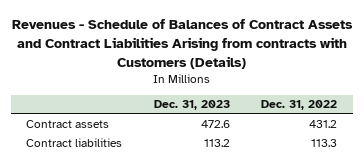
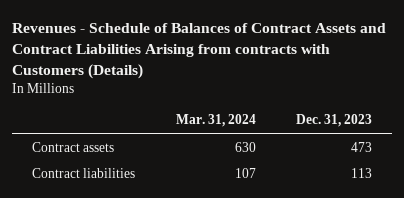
- | Dec. 31, 2023 | Dec. 31, 2022
+ | Mar. 31, 2024 | Dec. 31, 2023
- Contract assets | 472.6 | 431.2
- Contract liabilities | 113.2 | 113.3
+ Contract assets | 630 | 473
+ Contract liabilities | 107 | 113

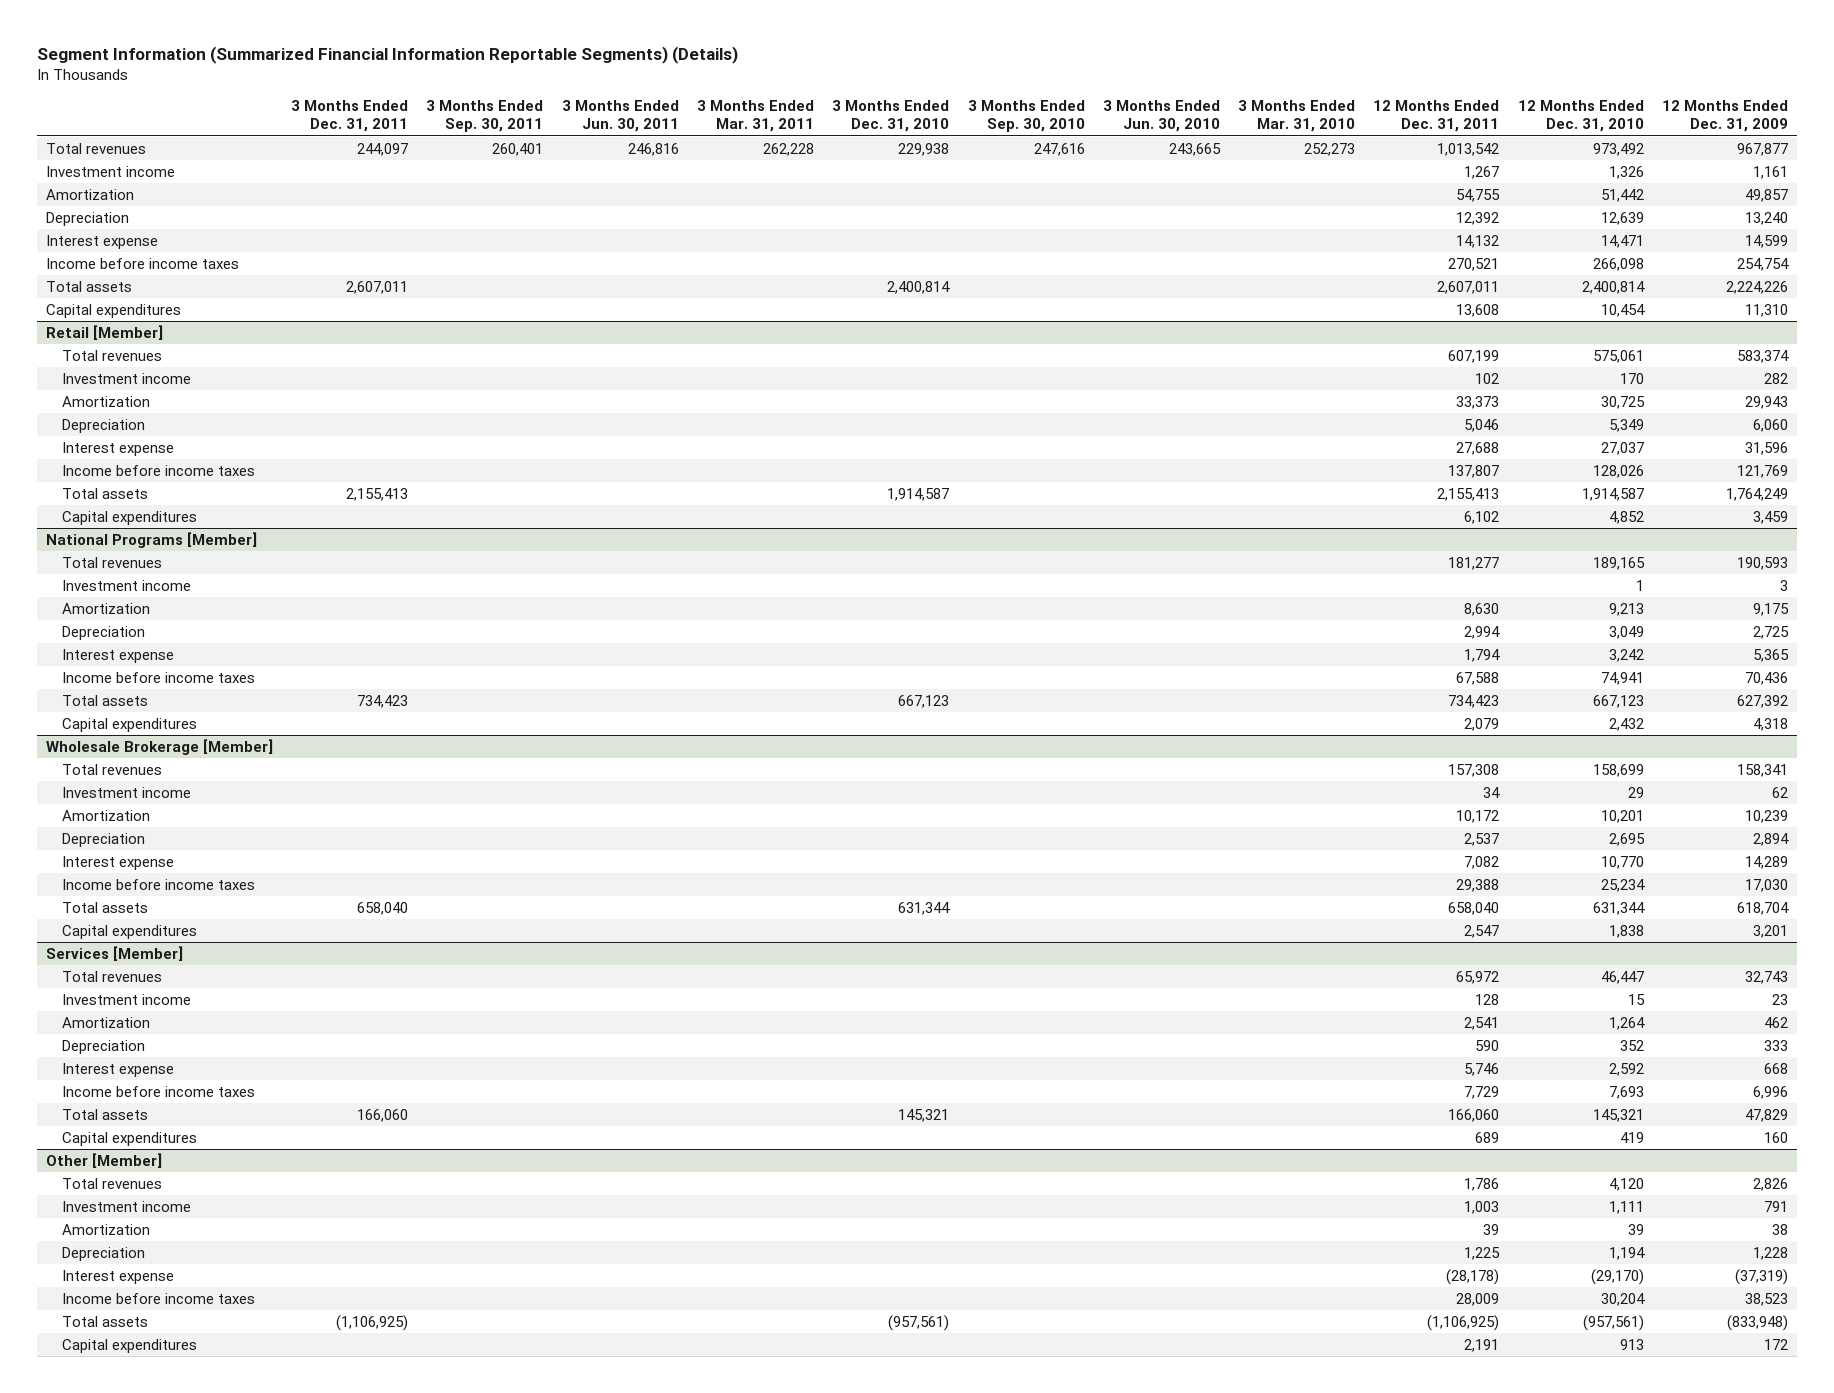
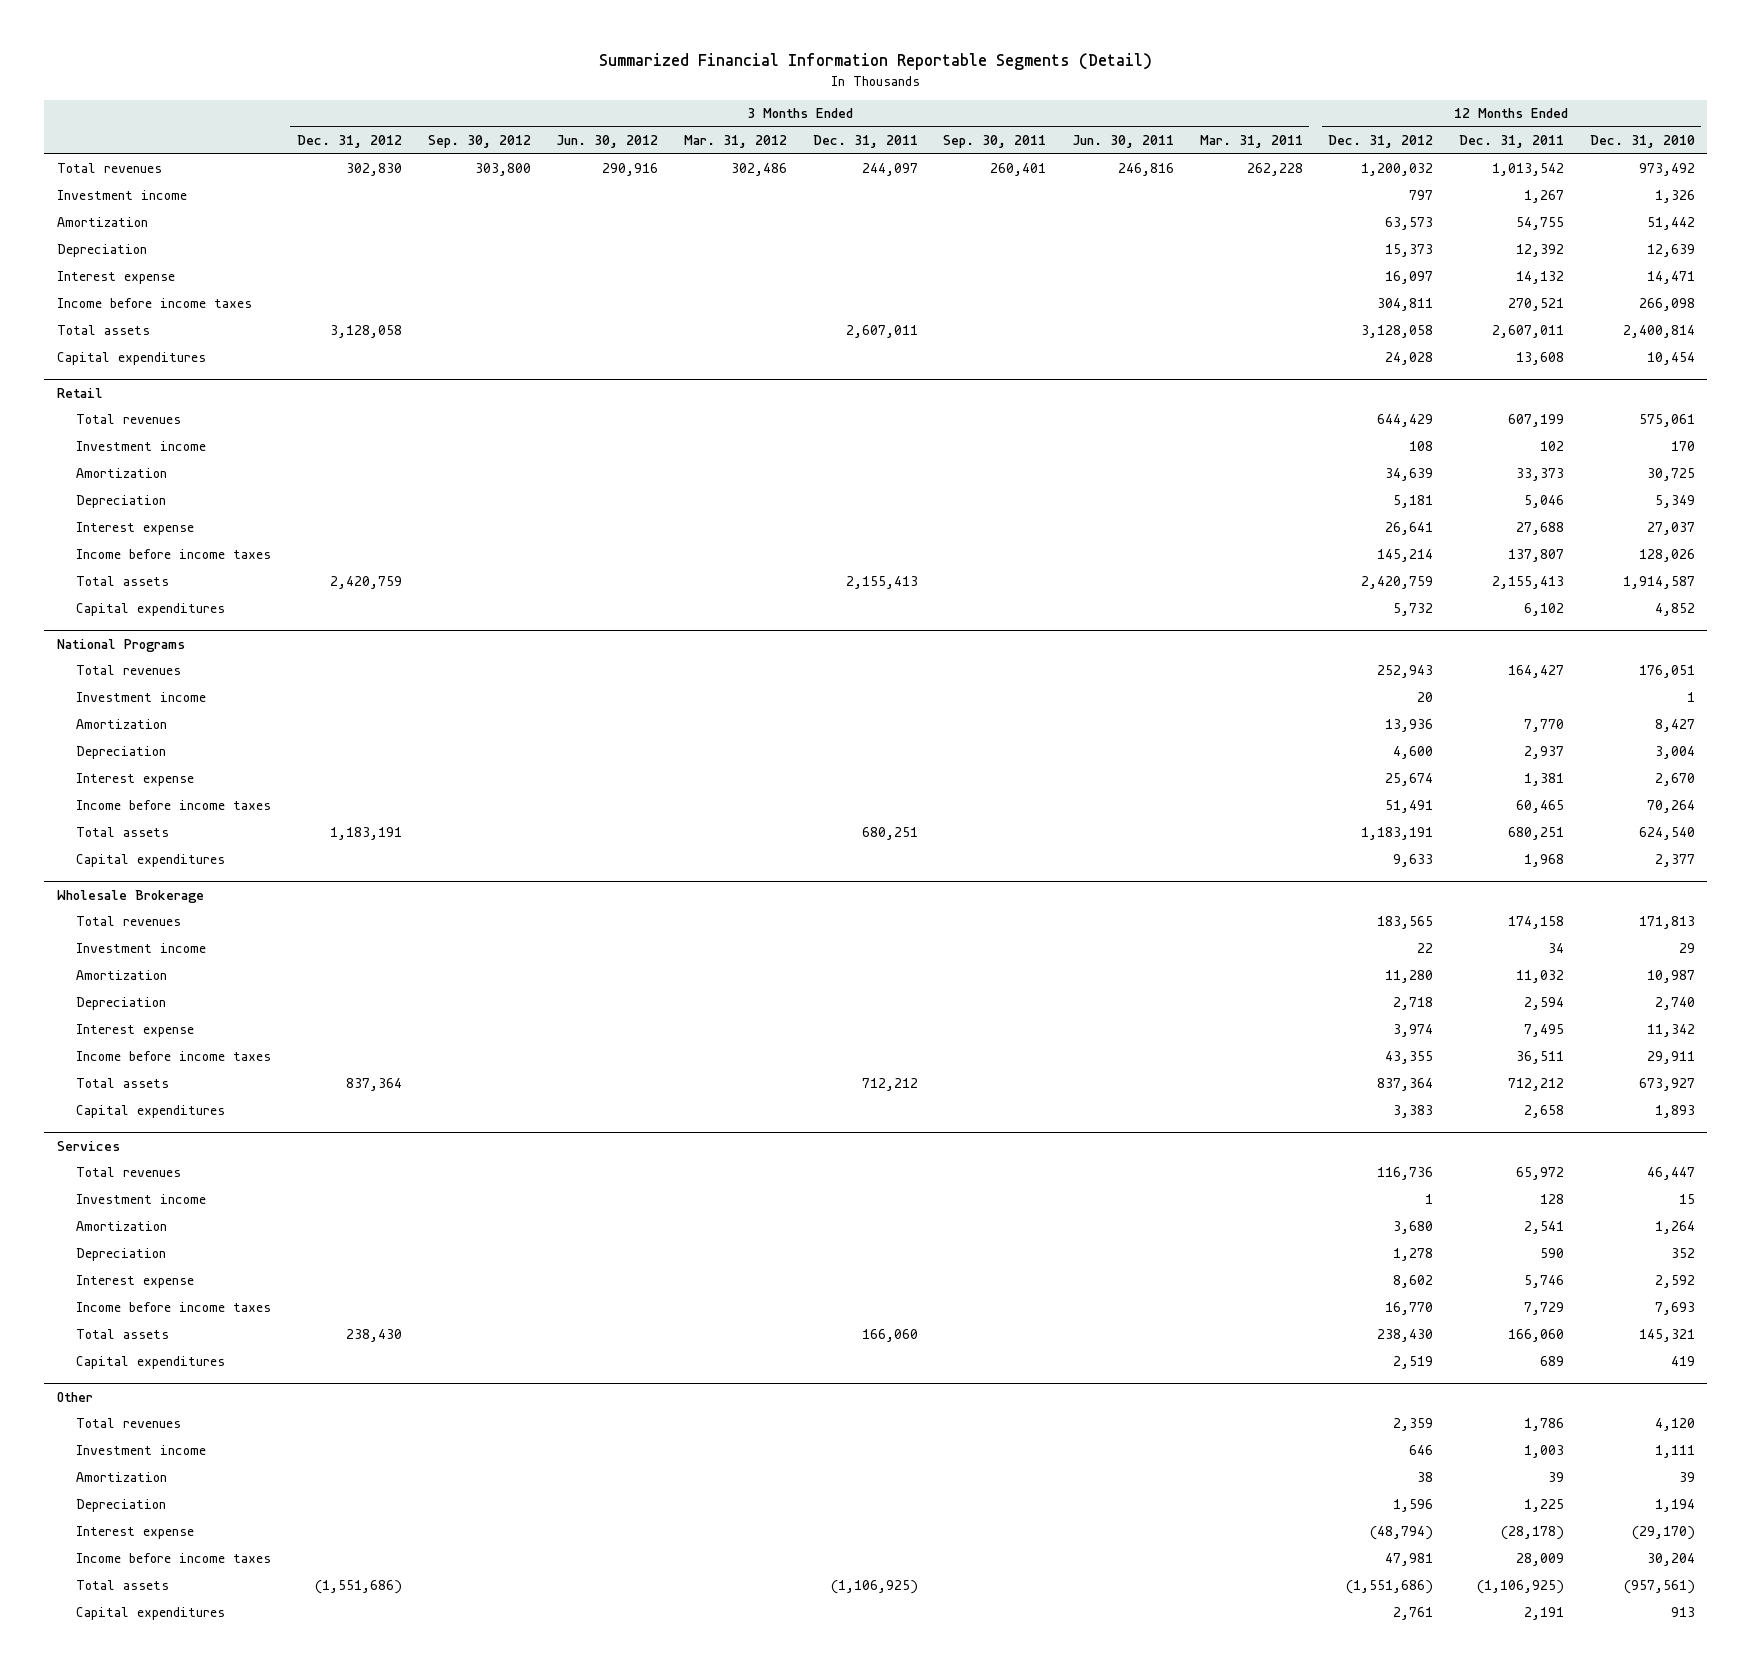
- Segment Information (Summarized Financial Information Reportable Segments) (Details)
+ Summarized Financial Information Reportable Segments (Detail)
- | 3 Months Ended Dec. 31, 2011 | 3 Months Ended Sep. 30, 2011 | 3 Months Ended Jun. 30, 2011 | 3 Months Ended Mar. 31, 2011 | 3 Months Ended Dec. 31, 2010 | 3 Months Ended Sep. 30, 2010 | 3 Months Ended Jun. 30, 2010 | 3 Months Ended Mar. 31, 2010 | 12 Months Ended Dec. 31, 2011 | 12 Months Ended Dec. 31, 2010 | 12 Months Ended Dec. 31, 2009
+ | 3 Months Ended Dec. 31, 2012 | 3 Months Ended Sep. 30, 2012 | 3 Months Ended Jun. 30, 2012 | 3 Months Ended Mar. 31, 2012 | 3 Months Ended Dec. 31, 2011 | 3 Months Ended Sep. 30, 2011 | 3 Months Ended Jun. 30, 2011 | 3 Months Ended Mar. 31, 2011 | 12 Months Ended Dec. 31, 2012 | 12 Months Ended Dec. 31, 2011 | 12 Months Ended Dec. 31, 2010
- Retail [Member]
+ Retail
- National Programs [Member]
- Total revenues | | | | | | | | | 181,277 | 189,165 | 190,593
+ National Programs
+ Total revenues | | | | | | | | | 252,943 | 164,427 | 176,051
- Amortization | | | | | | | | | 8,630 | 9,213 | 9,175
- Depreciation | | | | | | | | | 2,994 | 3,049 | 2,725
- Interest expense | | | | | | | | | 1,794 | 3,242 | 5,365
- Income before income taxes | | | | | | | | | 67,588 | 74,941 | 70,436
- Total assets | 734,423 | | | | 667,123 | | | | 734,423 | 667,123 | 627,392
- Capital expenditures | | | | | | | | | 2,079 | 2,432 | 4,318
- Wholesale Brokerage [Member]
- Total revenues | | | | | | | | | 157,308 | 158,699 | 158,341
+ Amortization | | | | | | | | | 13,936 | 7,770 | 8,427
+ Depreciation | | | | | | | | | 4,600 | 2,937 | 3,004
+ Interest expense | | | | | | | | | 25,674 | 1,381 | 2,670
+ Income before income taxes | | | | | | | | | 51,491 | 60,465 | 70,264
+ Total assets | 1,183,191 | | | | 680,251 | | | | 1,183,191 | 680,251 | 624,540
+ Capital expenditures | | | | | | | | | 9,633 | 1,968 | 2,377
+ Wholesale Brokerage
+ Total revenues | | | | | | | | | 183,565 | 174,158 | 171,813
- Amortization | | | | | | | | | 10,172 | 10,201 | 10,239
- Depreciation | | | | | | | | | 2,537 | 2,695 | 2,894
- Interest expense | | | | | | | | | 7,082 | 10,770 | 14,289
- Income before income taxes | | | | | | | | | 29,388 | 25,234 | 17,030
- Total assets | 658,040 | | | | 631,344 | | | | 658,040 | 631,344 | 618,704
- Capital expenditures | | | | | | | | | 2,547 | 1,838 | 3,201
- Services [Member]
+ Amortization | | | | | | | | | 11,280 | 11,032 | 10,987
+ Depreciation | | | | | | | | | 2,718 | 2,594 | 2,740
+ Interest expense | | | | | | | | | 3,974 | 7,495 | 11,342
+ Income before income taxes | | | | | | | | | 43,355 | 36,511 | 29,911
+ Total assets | 837,364 | | | | 712,212 | | | | 837,364 | 712,212 | 673,927
+ Capital expenditures | | | | | | | | | 3,383 | 2,658 | 1,893
+ Services
- Other [Member]
+ Other

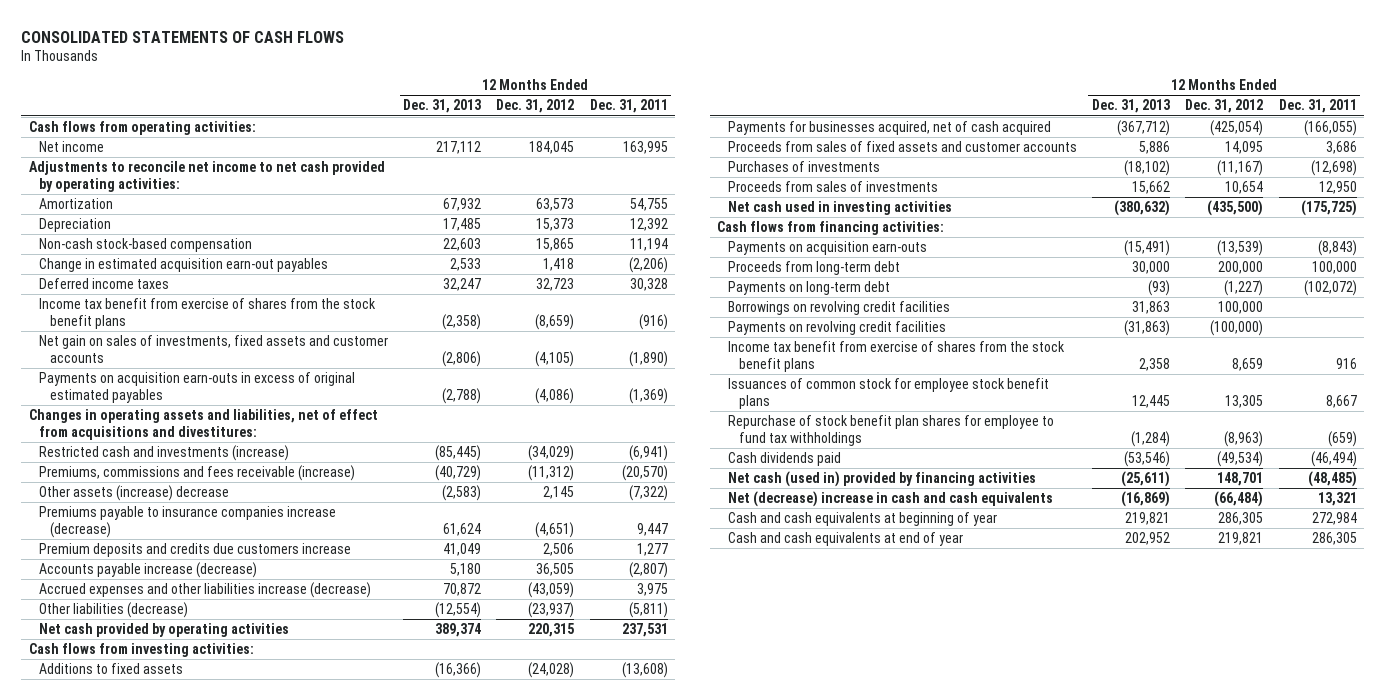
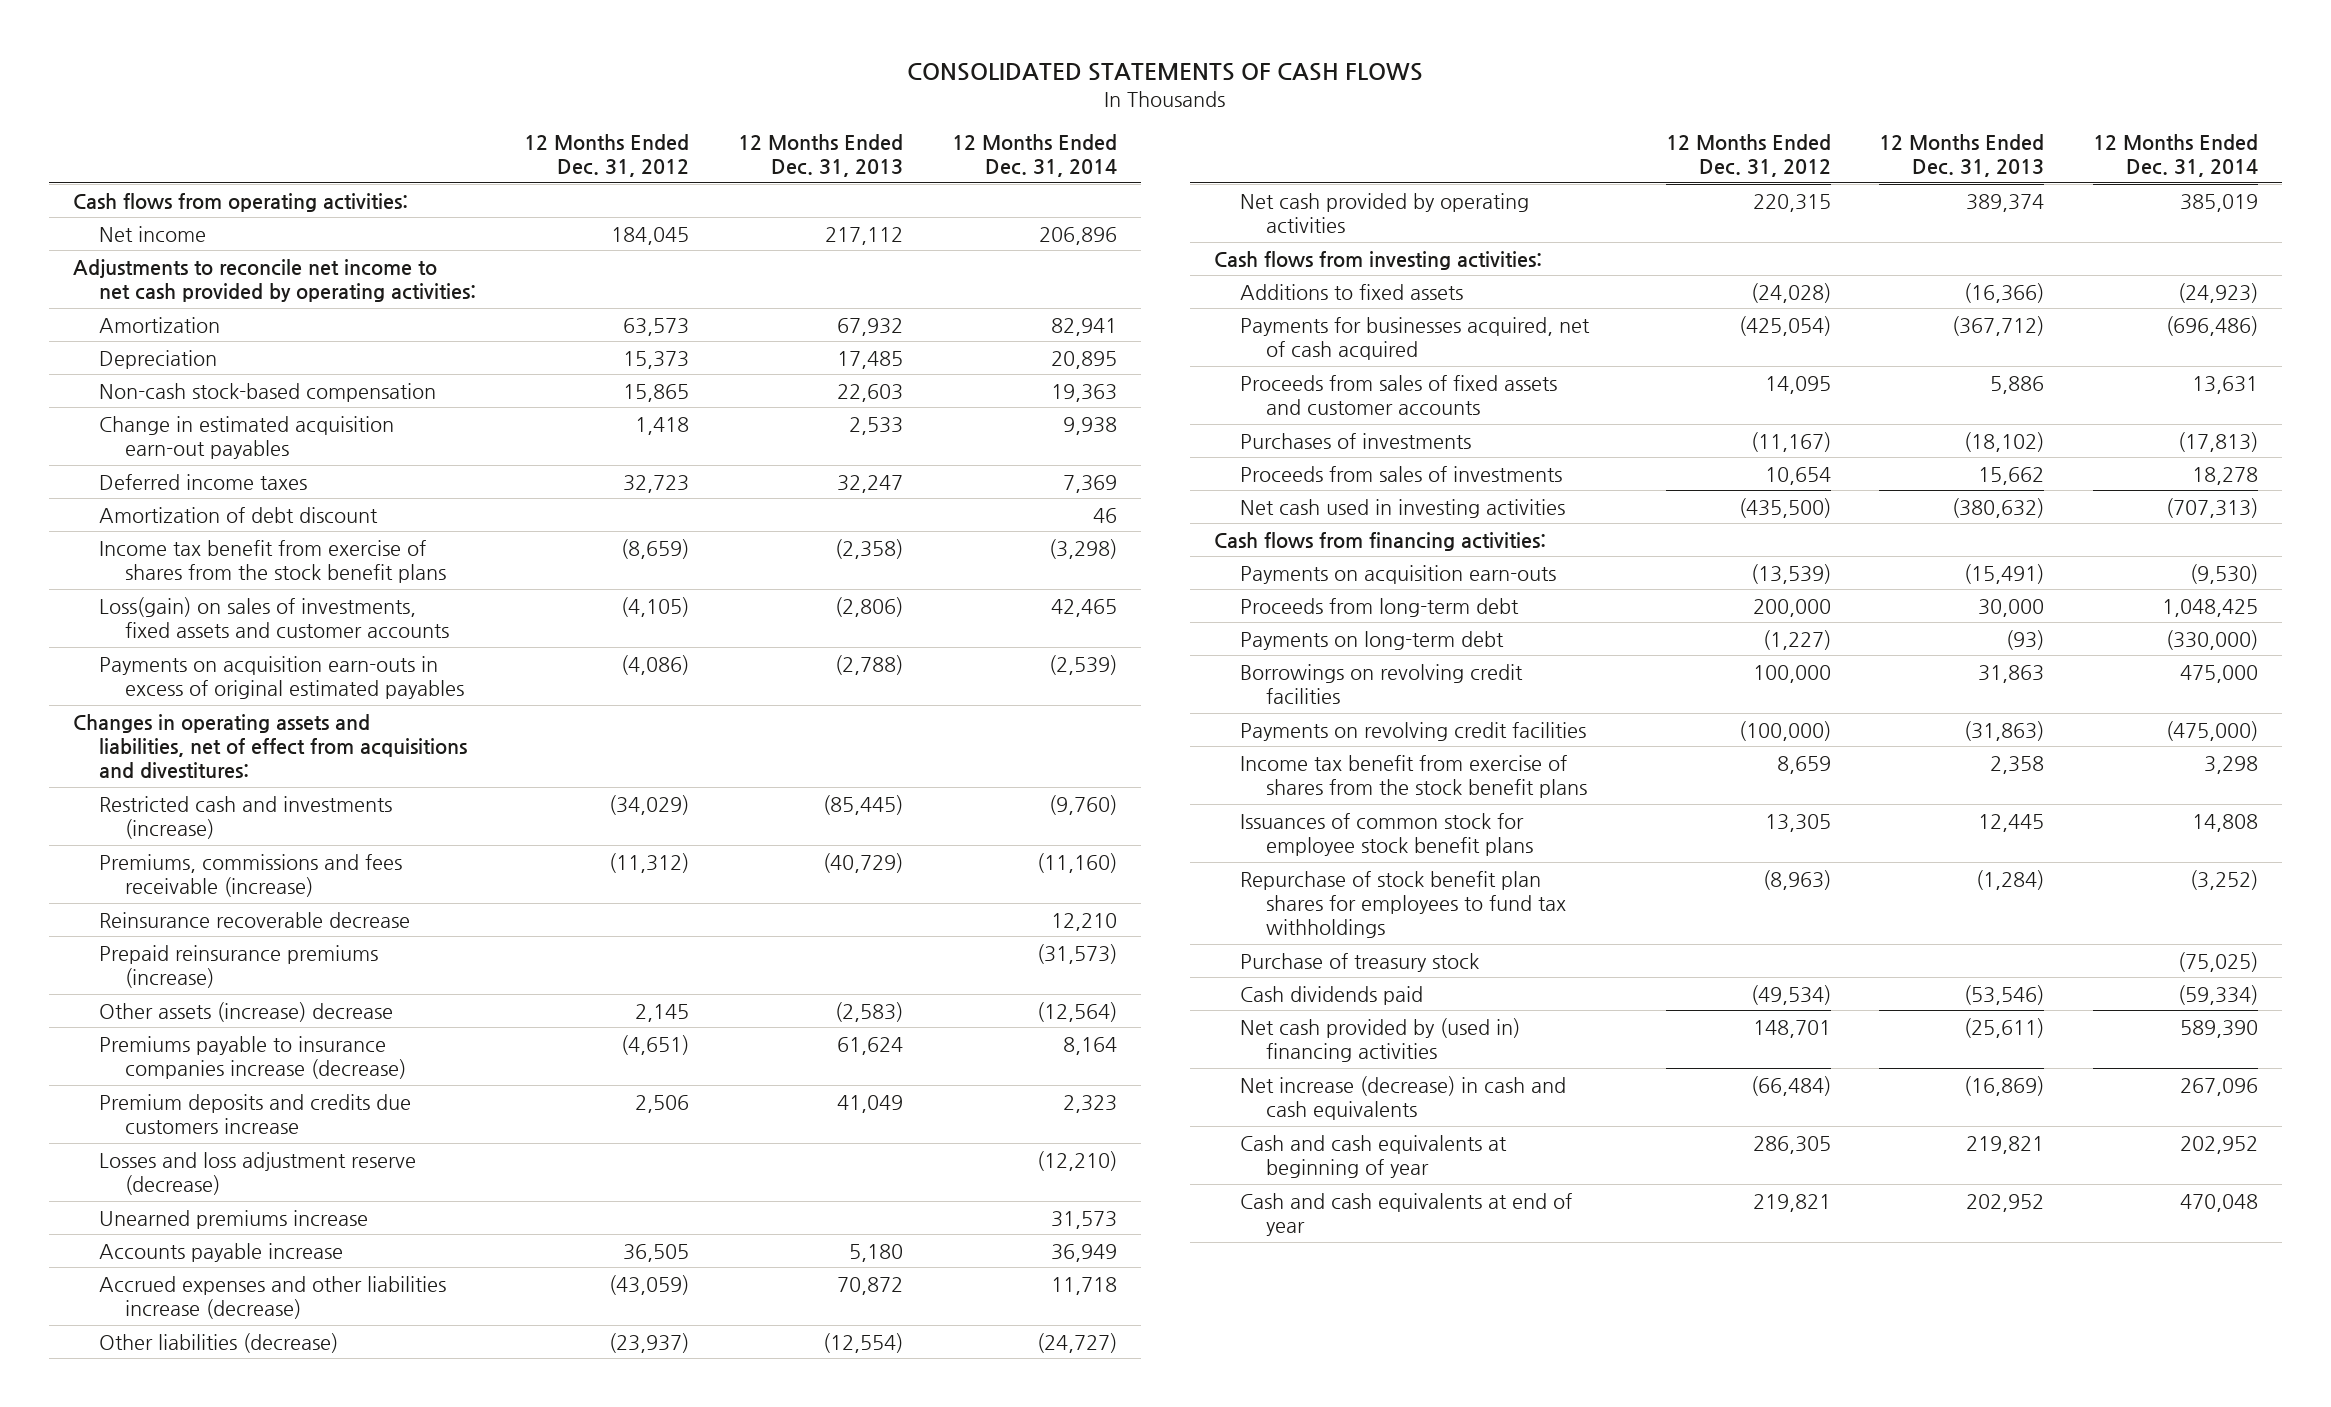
- | 12 Months Ended Dec. 31, 2013 | 12 Months Ended Dec. 31, 2012 | 12 Months Ended Dec. 31, 2011
+ | 12 Months Ended Dec. 31, 2012 | 12 Months Ended Dec. 31, 2013 | 12 Months Ended Dec. 31, 2014
+ Amortization of debt discount | | | 46
- Net gain on sales of investments, fixed assets and customer accounts | (2,806) | (4,105) | (1,890)
+ Loss(gain) on sales of investments, fixed assets and customer accounts | (4,105) | (2,806) | 42,465
+ Reinsurance recoverable decrease | | | 12,210
+ Prepaid reinsurance premiums (increase) | | | (31,573)
- Accounts payable increase (decrease) | 5,180 | 36,505 | (2,807)
+ Losses and loss adjustment reserve (decrease) | | | (12,210)
+ Unearned premiums increase | | | 31,573
+ Accounts payable increase | 36,505 | 5,180 | 36,949
- Repurchase of stock benefit plan shares for employee to fund tax withholdings | (1,284) | (8,963) | (659)
+ Repurchase of stock benefit plan shares for employees to fund tax withholdings | (8,963) | (1,284) | (3,252)
+ Purchase of treasury stock | | | (75,025)
- Net cash (used in) provided by financing activities | (25,611) | 148,701 | (48,485)
- Net (decrease) increase in cash and cash equivalents | (16,869) | (66,484) | 13,321
+ Net cash provided by (used in) financing activities | 148,701 | (25,611) | 589,390
+ Net increase (decrease) in cash and cash equivalents | (66,484) | (16,869) | 267,096

